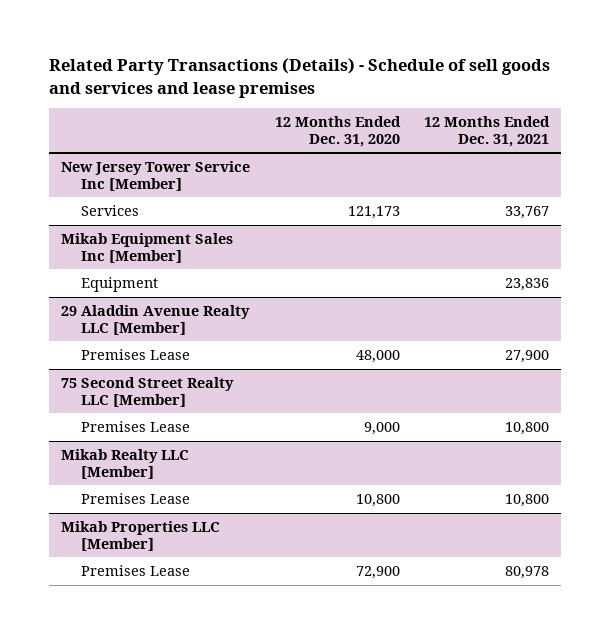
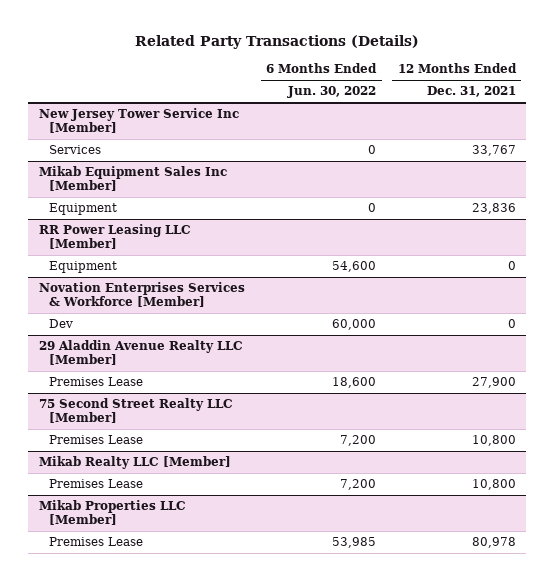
- Related Party Transactions (Details) - Schedule of sell goods and services and lease premises
+ Related Party Transactions (Details)
- | 12 Months Ended Dec. 31, 2020 | 12 Months Ended Dec. 31, 2021
+ | 6 Months Ended Jun. 30, 2022 | 12 Months Ended Dec. 31, 2021
+ RR Power Leasing LLC [Member]
+ Equipment | 54,600 | 0
+ Novation Enterprises Services & Workforce [Member]
+ Dev | 60,000 | 0

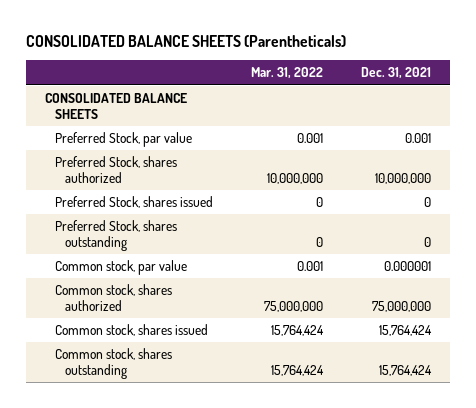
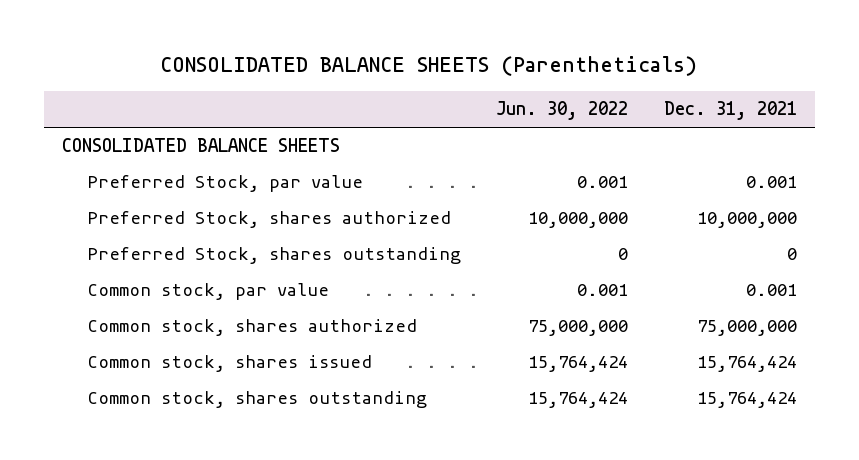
- | Mar. 31, 2022 | Dec. 31, 2021
+ | Jun. 30, 2022 | Dec. 31, 2021
- Preferred Stock, shares issued | 0 | 0
- Common stock, par value | 0.001 | 0.000001
+ Common stock, par value | 0.001 | 0.001

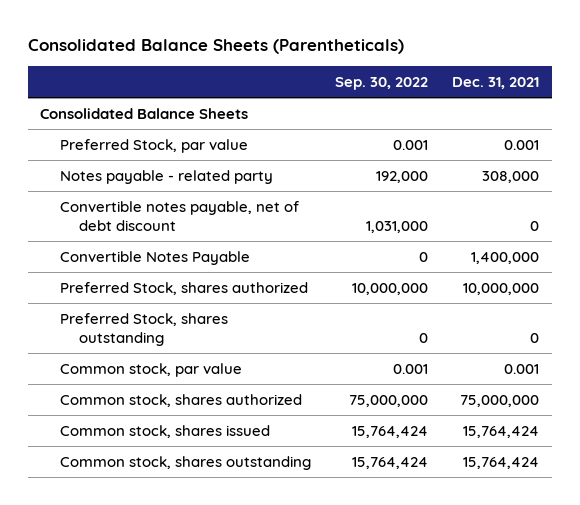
- CONSOLIDATED BALANCE SHEETS (Parentheticals)
+ Consolidated Balance Sheets (Parentheticals)
- | Jun. 30, 2022 | Dec. 31, 2021
+ | Sep. 30, 2022 | Dec. 31, 2021
- CONSOLIDATED BALANCE SHEETS
+ Consolidated Balance Sheets
+ Notes payable - related party | 192,000 | 308,000
+ Convertible notes payable, net of debt discount | 1,031,000 | 0
+ Convertible Notes Payable | 0 | 1,400,000

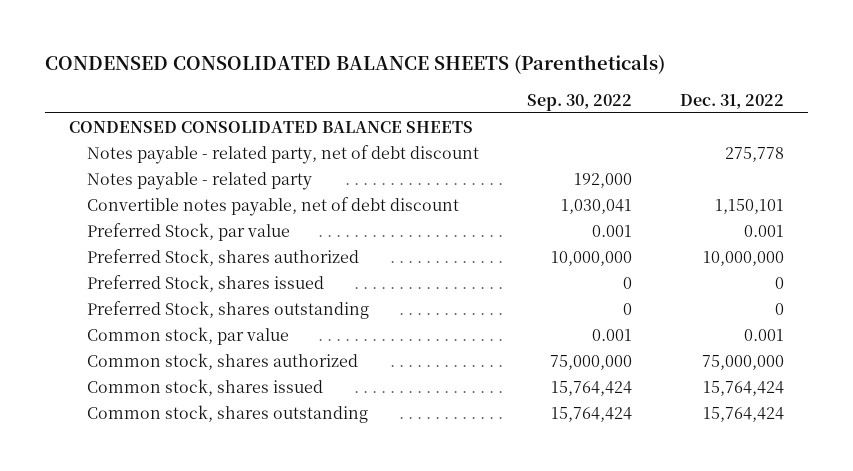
- Consolidated Balance Sheets (Parentheticals)
+ CONDENSED CONSOLIDATED BALANCE SHEETS (Parentheticals)
- | Sep. 30, 2022 | Dec. 31, 2021
+ | Sep. 30, 2022 | Dec. 31, 2022
- Consolidated Balance Sheets
+ CONDENSED CONSOLIDATED BALANCE SHEETS
+ Notes payable - related party, net of debt discount | | 275,778
- Convertible notes payable, net of debt discount | 1,031,000 | 0
- Convertible Notes Payable | 0 | 1,400,000
+ Convertible notes payable, net of debt discount | 1,030,041 | 1,150,101
moved down: Preferred Stock, par value | 0.001 | 0.001
+ Preferred Stock, shares issued | 0 | 0

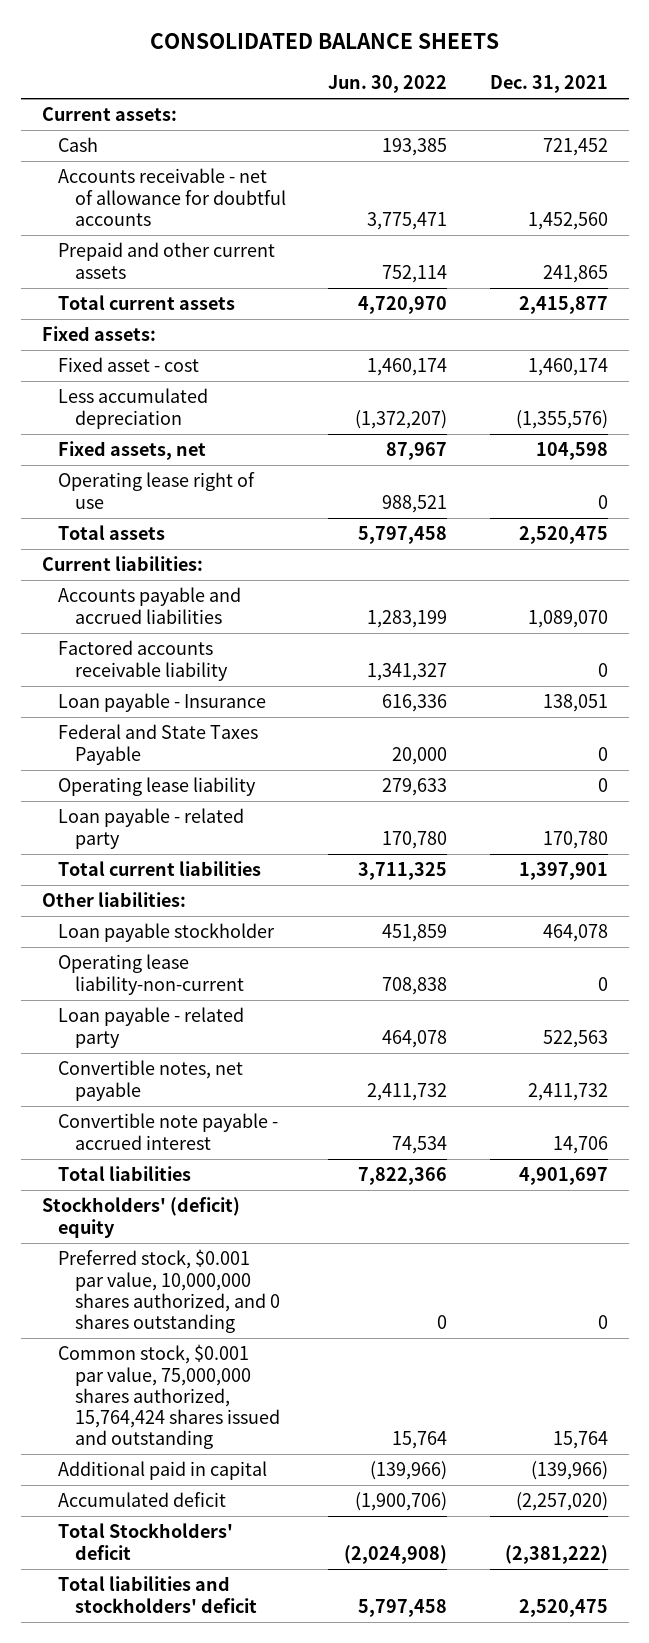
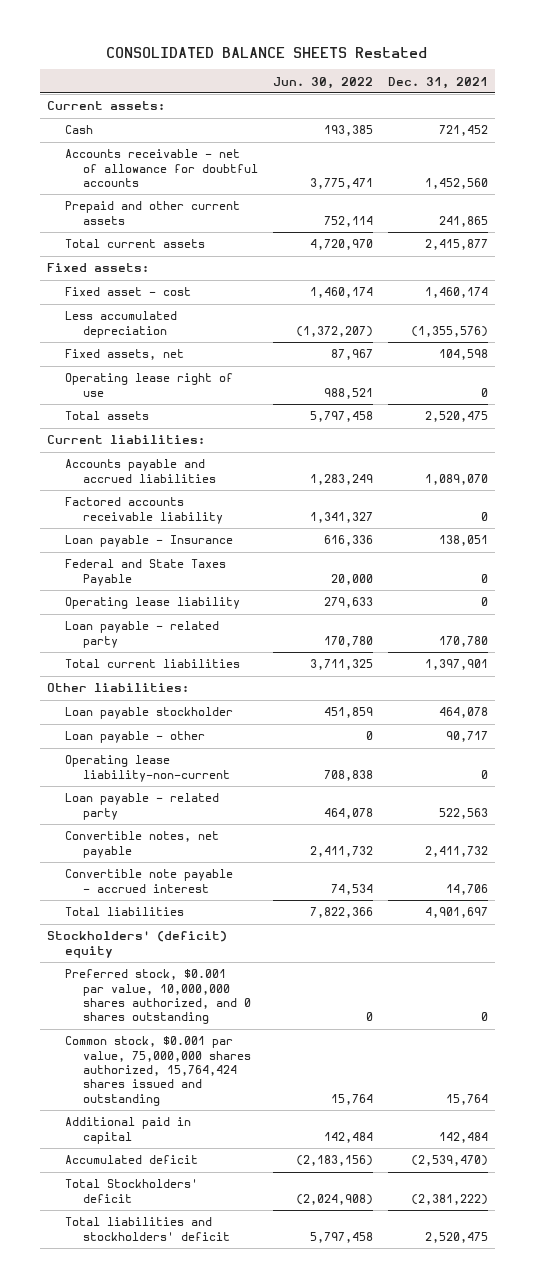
- CONSOLIDATED BALANCE SHEETS
+ CONSOLIDATED BALANCE SHEETS Restated
- Accounts payable and accrued liabilities | 1,283,199 | 1,089,070
+ Accounts payable and accrued liabilities | 1,283,249 | 1,089,070
+ Loan payable - other | 0 | 90,717
- Additional paid in capital | (139,966) | (139,966)
- Accumulated deficit | (1,900,706) | (2,257,020)
+ Additional paid in capital | 142,484 | 142,484
+ Accumulated deficit | (2,183,156) | (2,539,470)

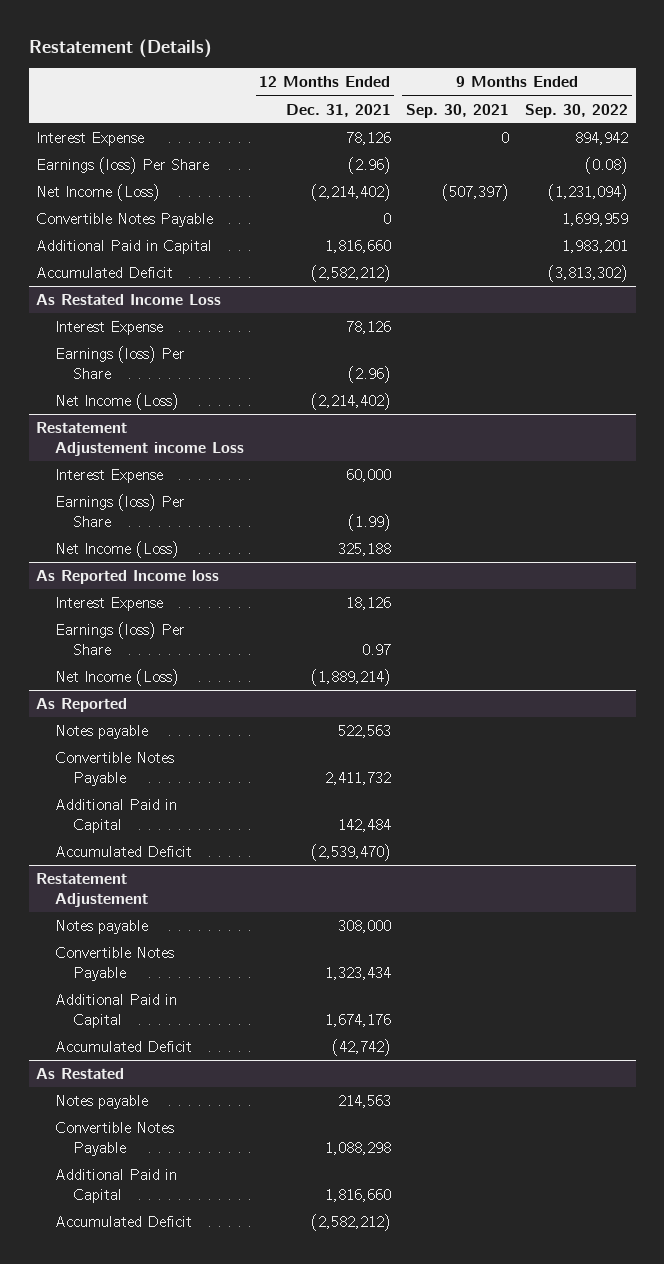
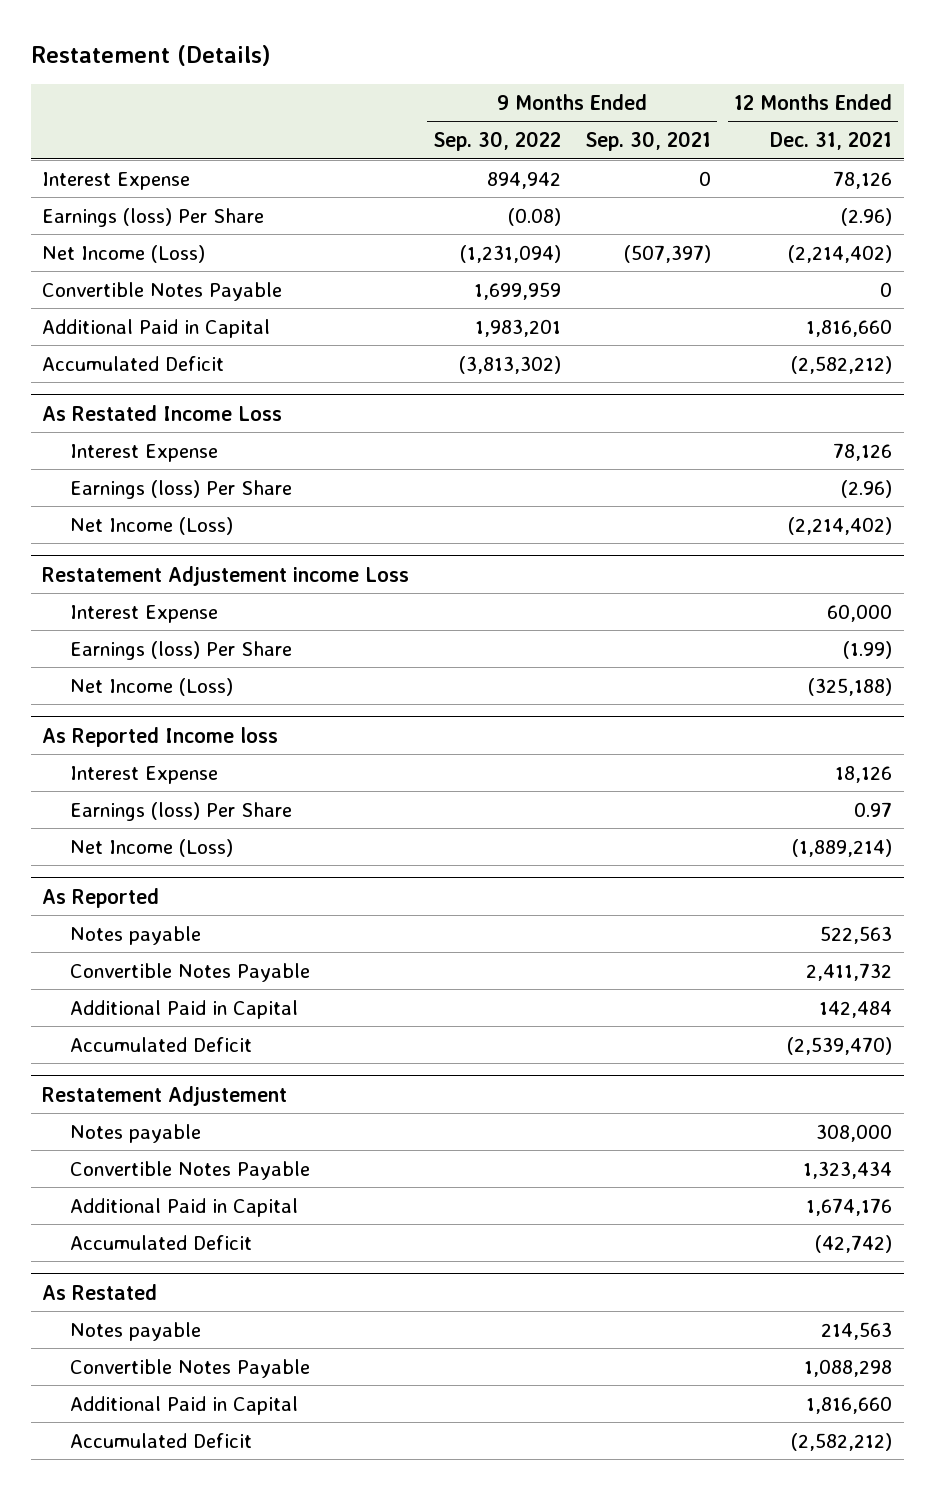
- | 12 Months Ended Dec. 31, 2021 | 9 Months Ended Sep. 30, 2021 | 9 Months Ended Sep. 30, 2022
+ | 9 Months Ended Sep. 30, 2022 | 9 Months Ended Sep. 30, 2021 | 12 Months Ended Dec. 31, 2021
@ Restatement Adjustement income Loss
- Net Income (Loss) | 325,188 | |
+ Net Income (Loss) | | | (325,188)

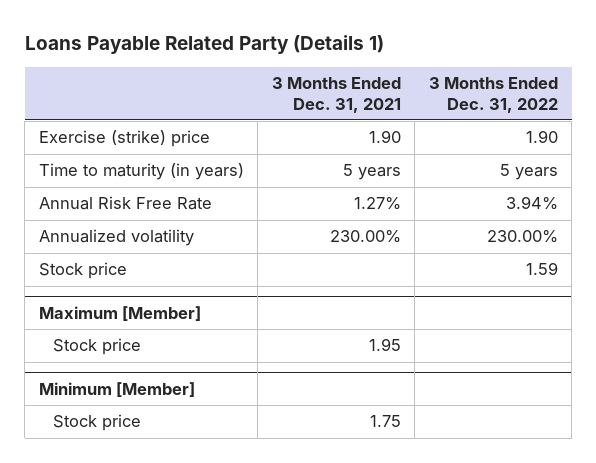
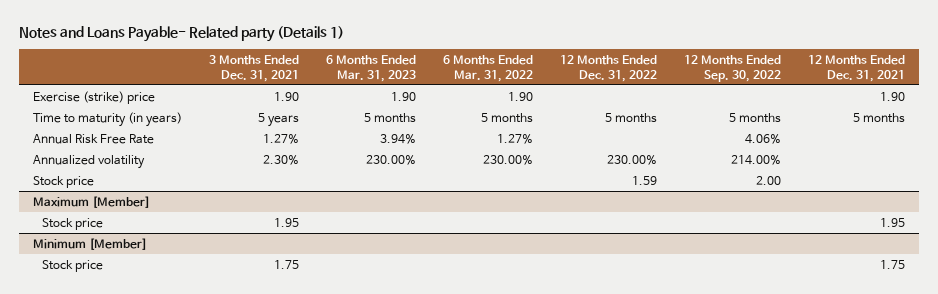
- Loans Payable Related Party (Details 1)
+ Notes and Loans Payable- Related party (Details 1)
- | 3 Months Ended Dec. 31, 2021 | 3 Months Ended Dec. 31, 2022
+ | 3 Months Ended Dec. 31, 2021 | 6 Months Ended Mar. 31, 2023 | 6 Months Ended Mar. 31, 2022 | 12 Months Ended Dec. 31, 2022 | 12 Months Ended Sep. 30, 2022 | 12 Months Ended Dec. 31, 2021
- Annualized volatility | 230.00% | 230.00%
+ Annualized volatility | 2.30% | 230.00% | 230.00% | 230.00% | 214.00% |

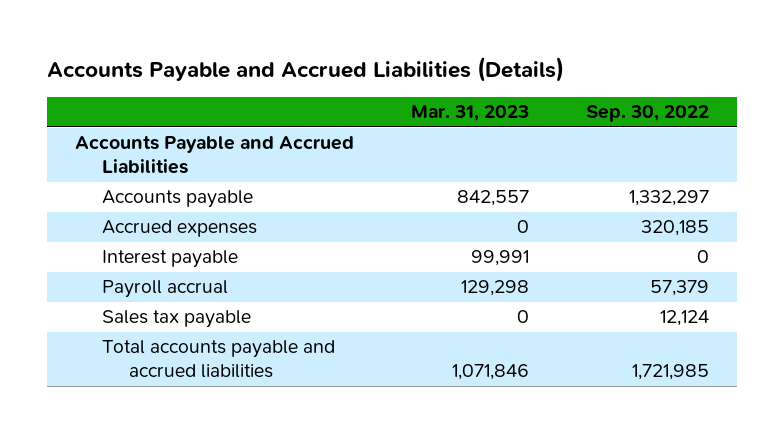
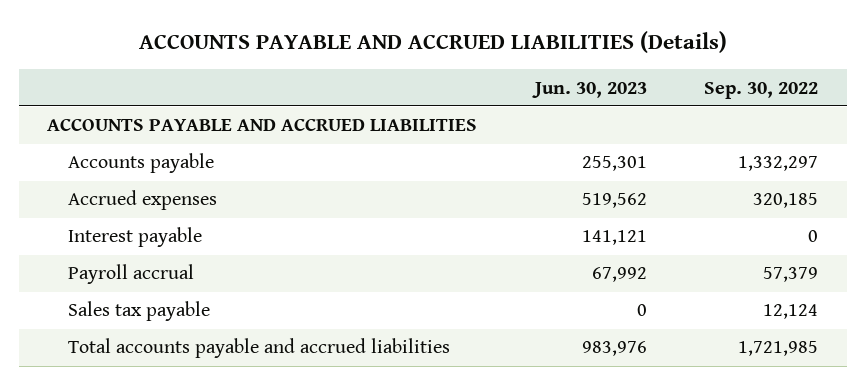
- Accounts Payable and Accrued Liabilities (Details)
+ ACCOUNTS PAYABLE AND ACCRUED LIABILITIES (Details)
- | Mar. 31, 2023 | Sep. 30, 2022
+ | Jun. 30, 2023 | Sep. 30, 2022
- Accounts Payable and Accrued Liabilities
+ ACCOUNTS PAYABLE AND ACCRUED LIABILITIES

